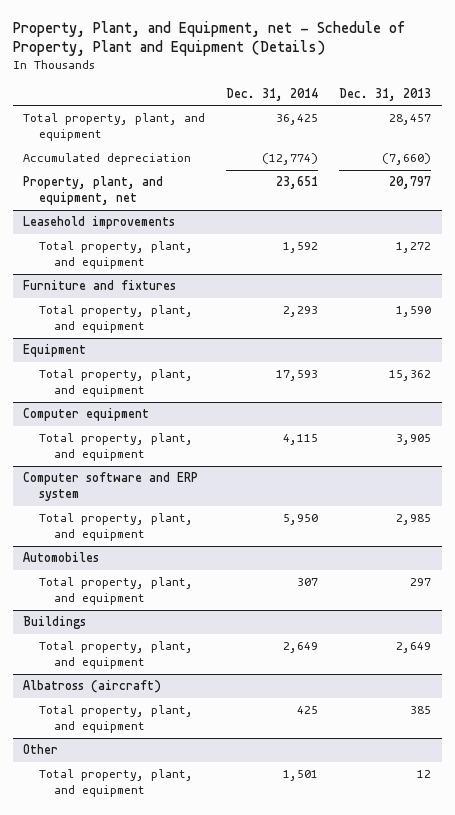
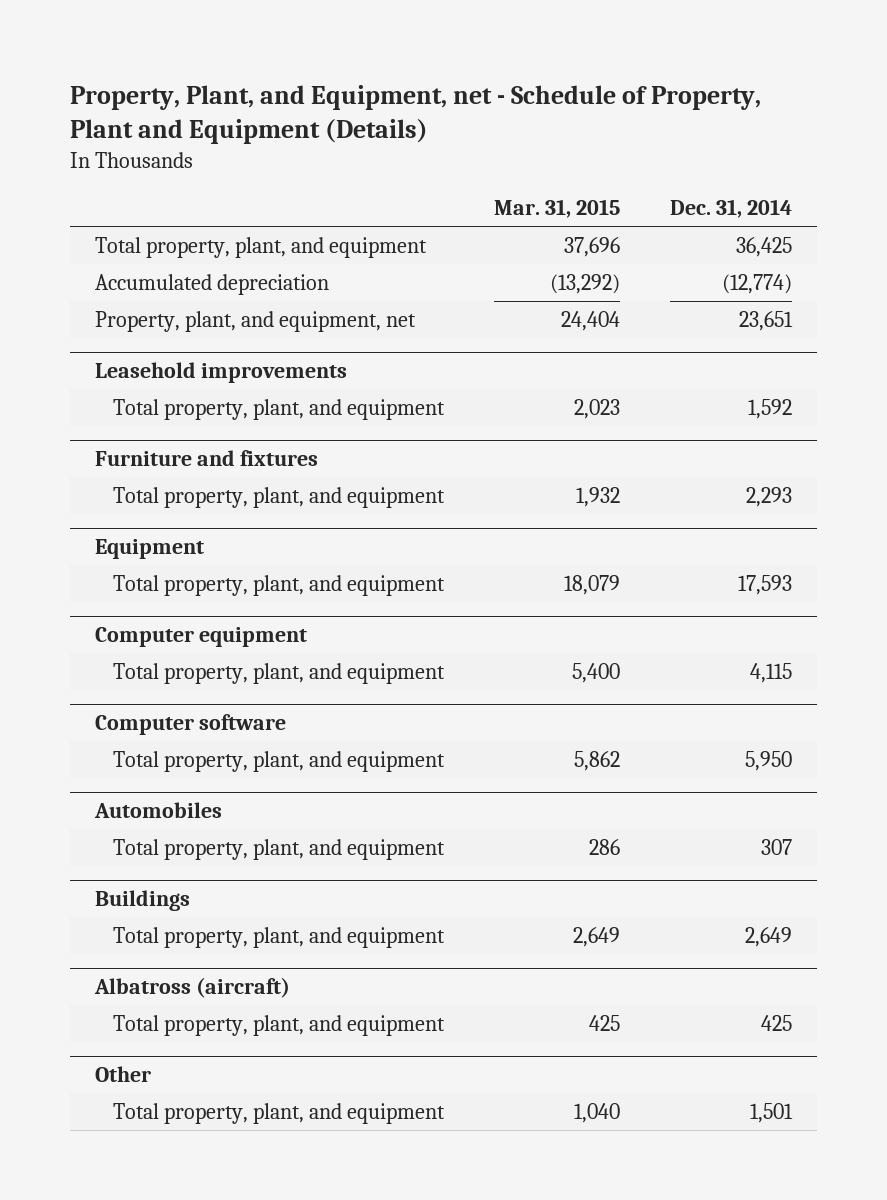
- | Dec. 31, 2014 | Dec. 31, 2013
+ | Mar. 31, 2015 | Dec. 31, 2014
- Computer software and ERP system
+ Computer software

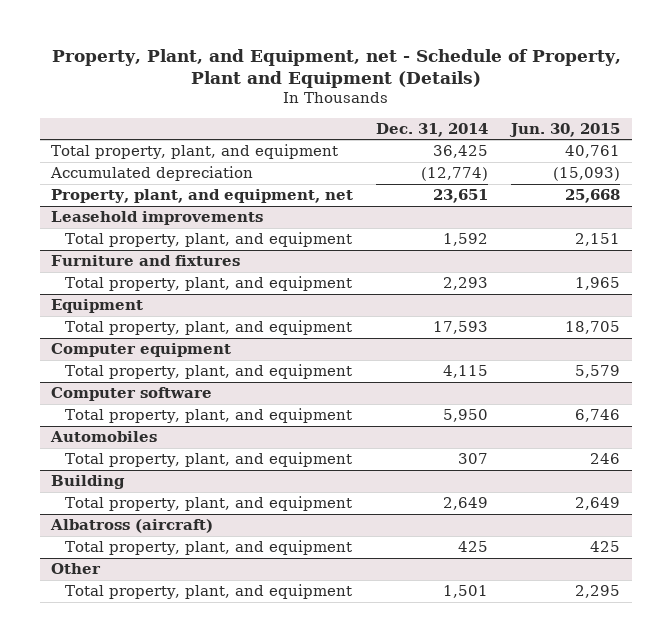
- | Mar. 31, 2015 | Dec. 31, 2014
+ | Dec. 31, 2014 | Jun. 30, 2015
- Buildings
+ Building

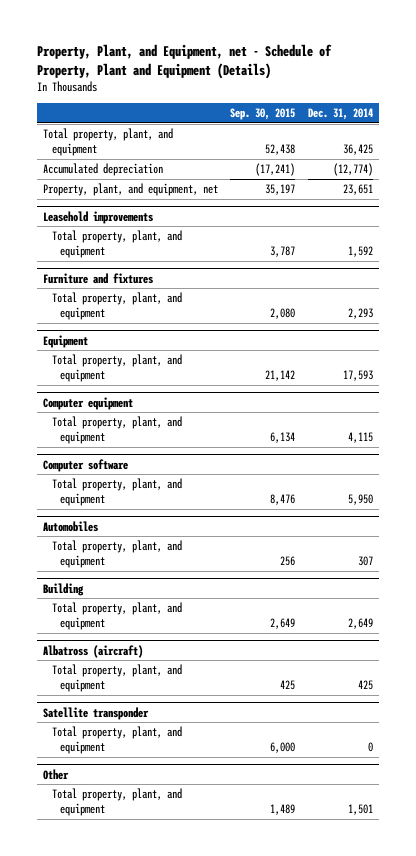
- | Dec. 31, 2014 | Jun. 30, 2015
+ | Sep. 30, 2015 | Dec. 31, 2014
+ Satellite transponder
+ Total property, plant, and equipment | 6,000 | 0

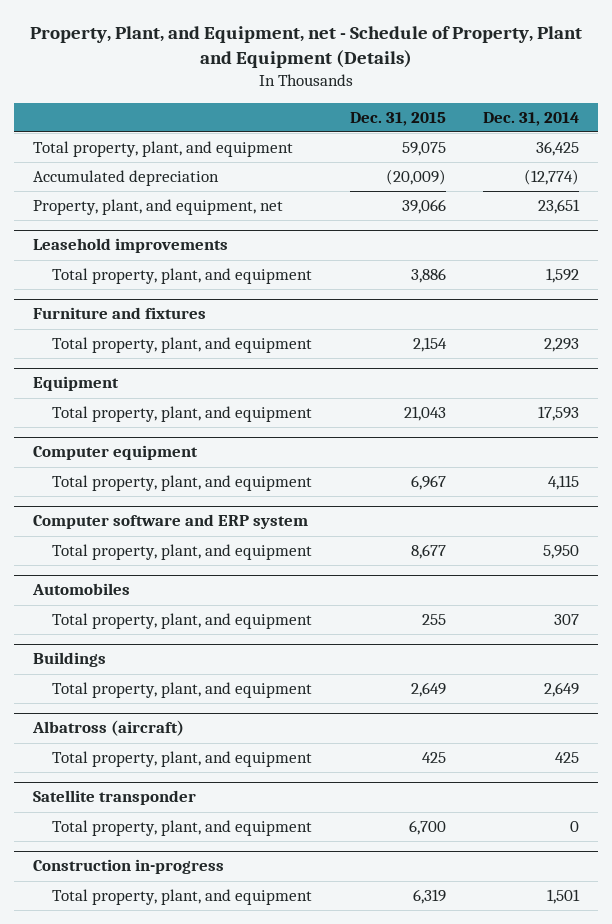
- | Sep. 30, 2015 | Dec. 31, 2014
+ | Dec. 31, 2015 | Dec. 31, 2014
- Computer software
+ Computer software and ERP system
- Building
+ Buildings
- Other
+ Construction in-progress

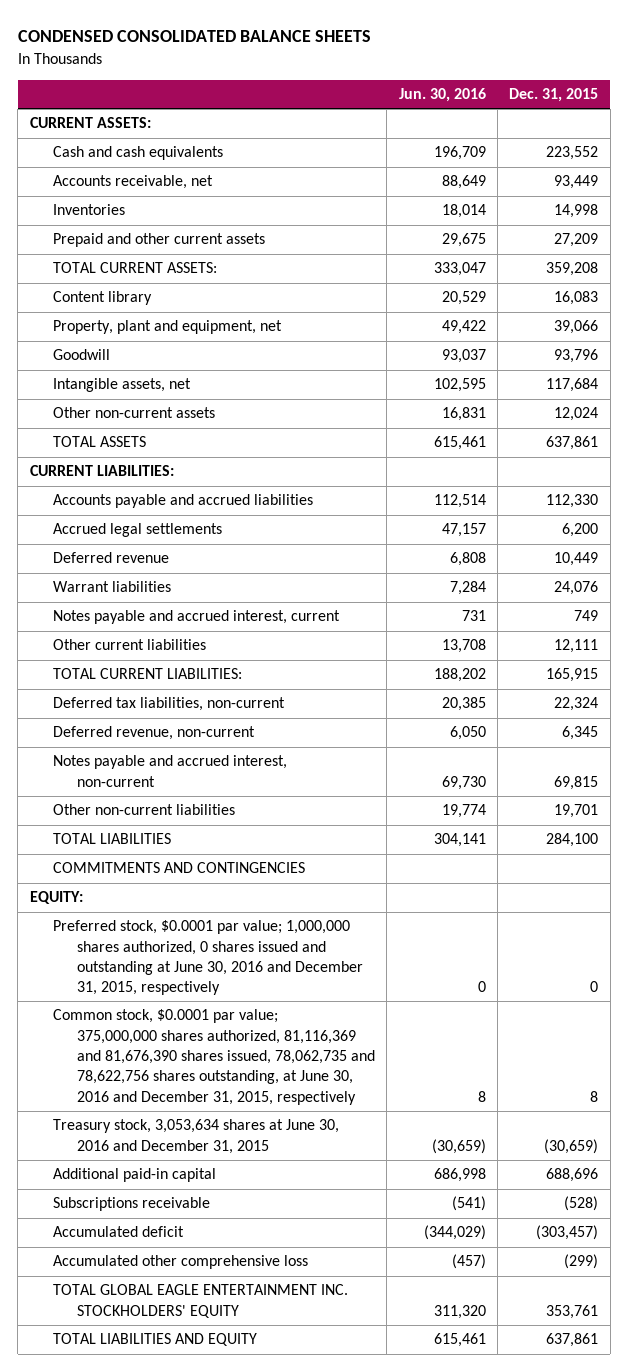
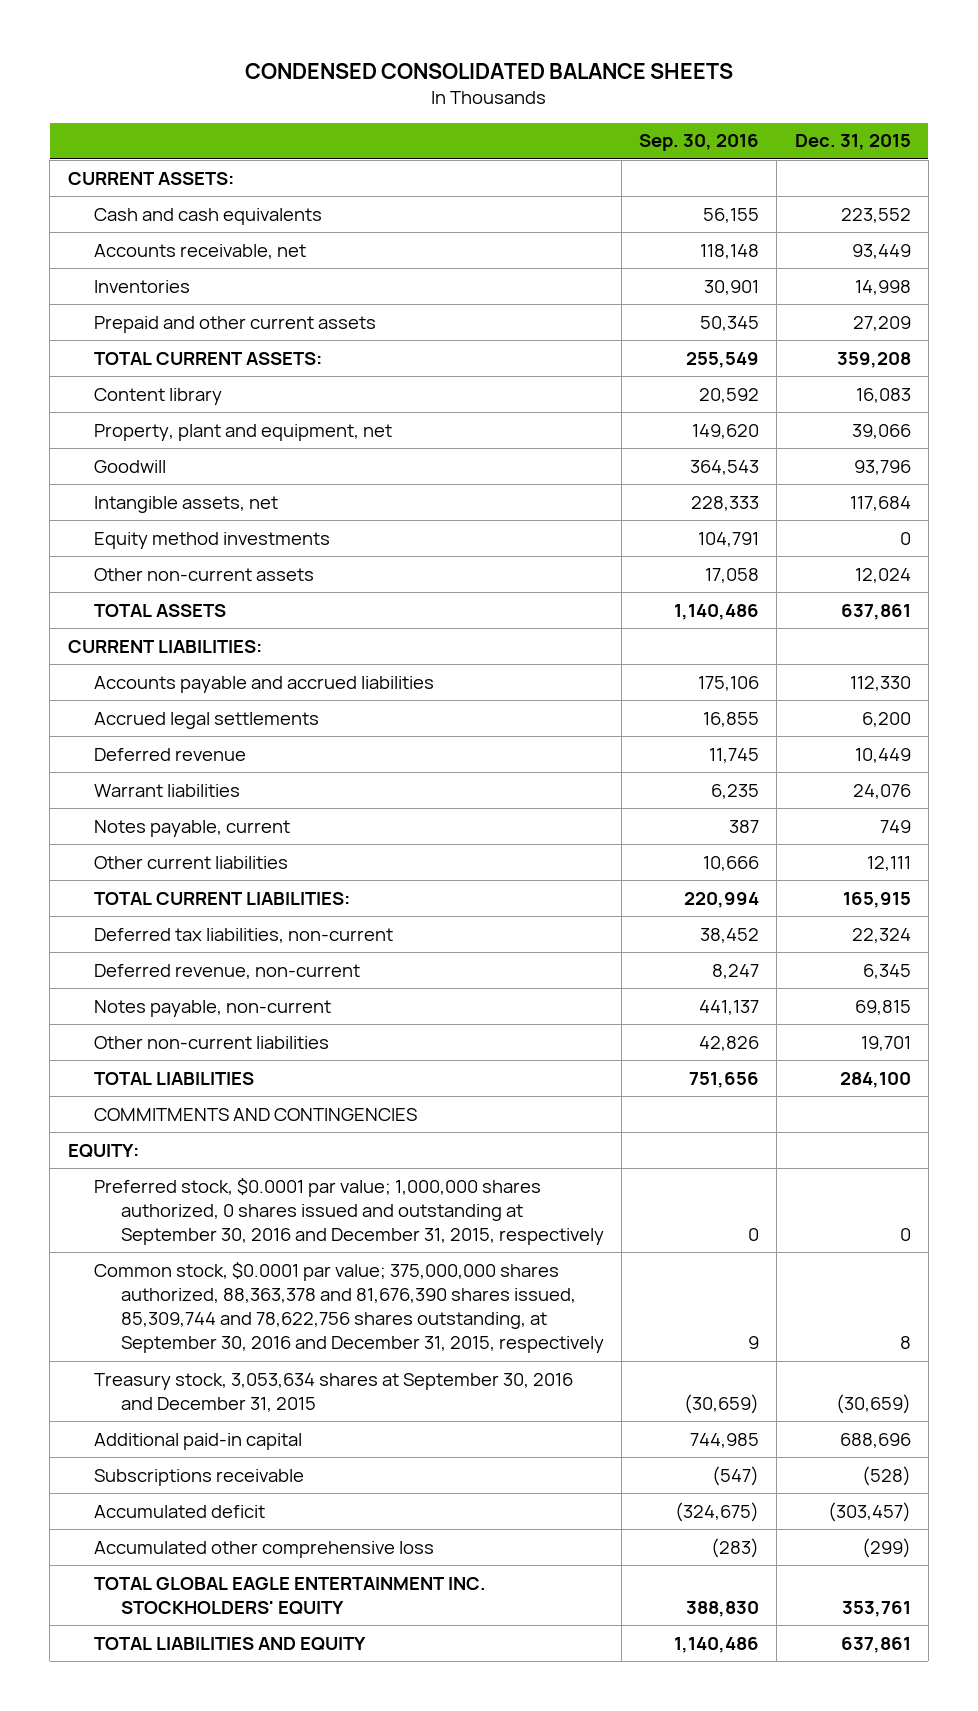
- | Jun. 30, 2016 | Dec. 31, 2015
+ | Sep. 30, 2016 | Dec. 31, 2015
+ Equity method investments | 104,791 | 0
- Notes payable and accrued interest, current | 731 | 749
+ Notes payable, current | 387 | 749
- Notes payable and accrued interest, non-current | 69,730 | 69,815
+ Notes payable, non-current | 441,137 | 69,815
- Preferred stock, $0.0001 par value; 1,000,000 shares authorized, 0 shares issued and outstanding at June 30, 2016 and December 31, 2015, respectively | 0 | 0
- Common stock, $0.0001 par value; 375,000,000 shares authorized, 81,116,369 and 81,676,390 shares issued, 78,062,735 and 78,622,756 shares outstanding, at June 30, 2016 and December 31, 2015, respectively | 8 | 8
- Treasury stock, 3,053,634 shares at June 30, 2016 and December 31, 2015 | (30,659) | (30,659)
+ Preferred stock, $0.0001 par value; 1,000,000 shares authorized, 0 shares issued and outstanding at September 30, 2016 and December 31, 2015, respectively | 0 | 0
+ Common stock, $0.0001 par value; 375,000,000 shares authorized, 88,363,378 and 81,676,390 shares issued, 85,309,744 and 78,622,756 shares outstanding, at September 30, 2016 and December 31, 2015, respectively | 9 | 8
+ Treasury stock, 3,053,634 shares at September 30, 2016 and December 31, 2015 | (30,659) | (30,659)

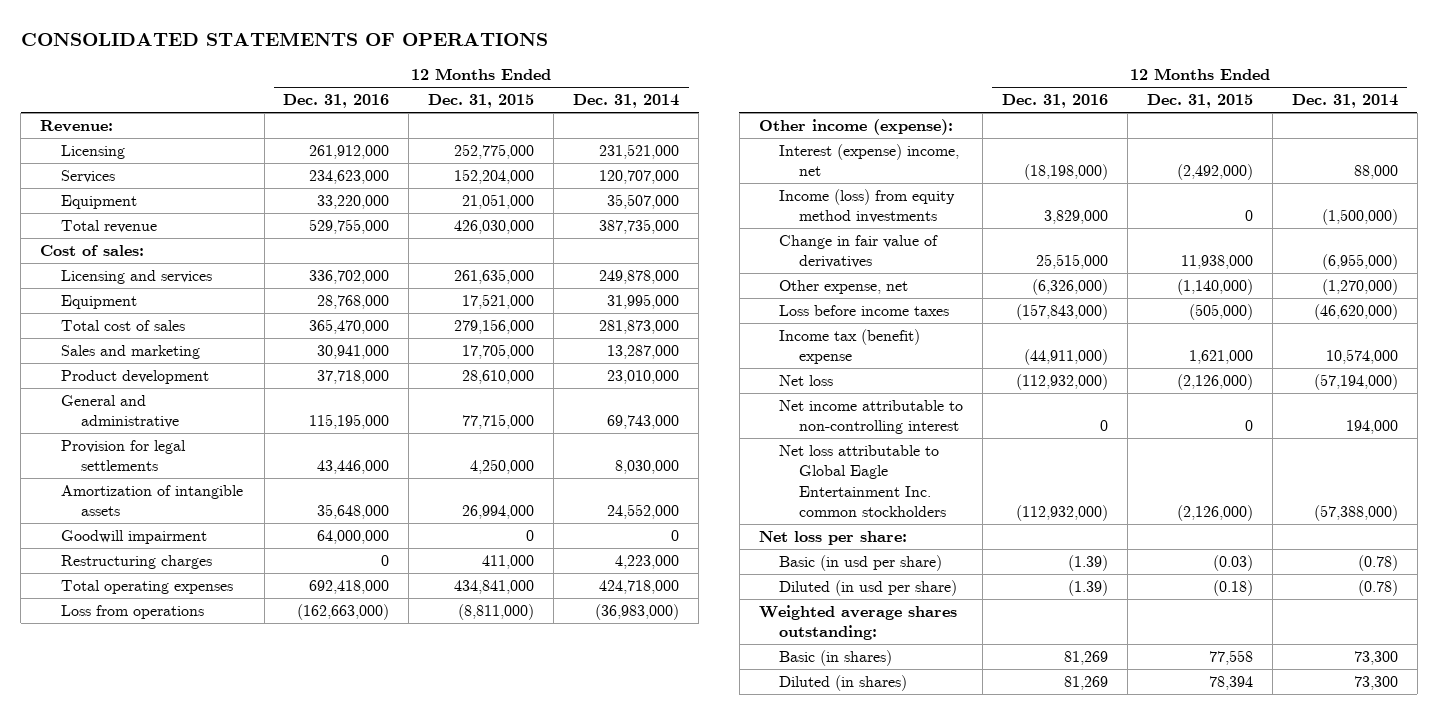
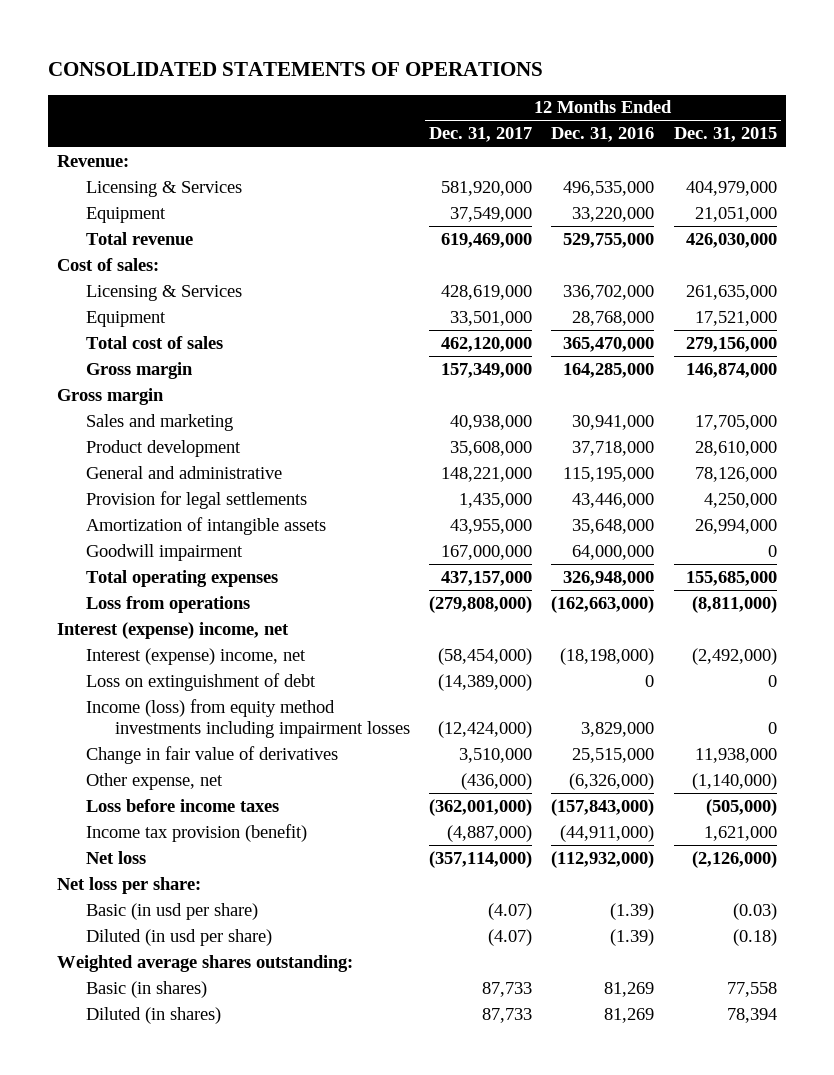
- | 12 Months Ended Dec. 31, 2016 | 12 Months Ended Dec. 31, 2015 | 12 Months Ended Dec. 31, 2014
+ | 12 Months Ended Dec. 31, 2017 | 12 Months Ended Dec. 31, 2016 | 12 Months Ended Dec. 31, 2015
- Licensing | 261,912,000 | 252,775,000 | 231,521,000
- Services | 234,623,000 | 152,204,000 | 120,707,000
+ Licensing & Services | 581,920,000 | 496,535,000 | 404,979,000
- Licensing and services | 336,702,000 | 261,635,000 | 249,878,000
+ Licensing & Services | 428,619,000 | 336,702,000 | 261,635,000
+ Gross margin | 157,349,000 | 164,285,000 | 146,874,000
+ Gross margin
- General and administrative | 115,195,000 | 77,715,000 | 69,743,000
+ General and administrative | 148,221,000 | 115,195,000 | 78,126,000
- Restructuring charges | 0 | 411,000 | 4,223,000
- Total operating expenses | 692,418,000 | 434,841,000 | 424,718,000
+ Total operating expenses | 437,157,000 | 326,948,000 | 155,685,000
- Other income (expense):
+ Interest (expense) income, net
- Income (loss) from equity method investments | 3,829,000 | 0 | (1,500,000)
+ Loss on extinguishment of debt | (14,389,000) | 0 | 0
+ Income (loss) from equity method investments including impairment losses | (12,424,000) | 3,829,000 | 0
- Income tax (benefit) expense | (44,911,000) | 1,621,000 | 10,574,000
+ Income tax provision (benefit) | (4,887,000) | (44,911,000) | 1,621,000
- Net income attributable to non-controlling interest | 0 | 0 | 194,000
- Net loss attributable to Global Eagle Entertainment Inc. common stockholders | (112,932,000) | (2,126,000) | (57,388,000)

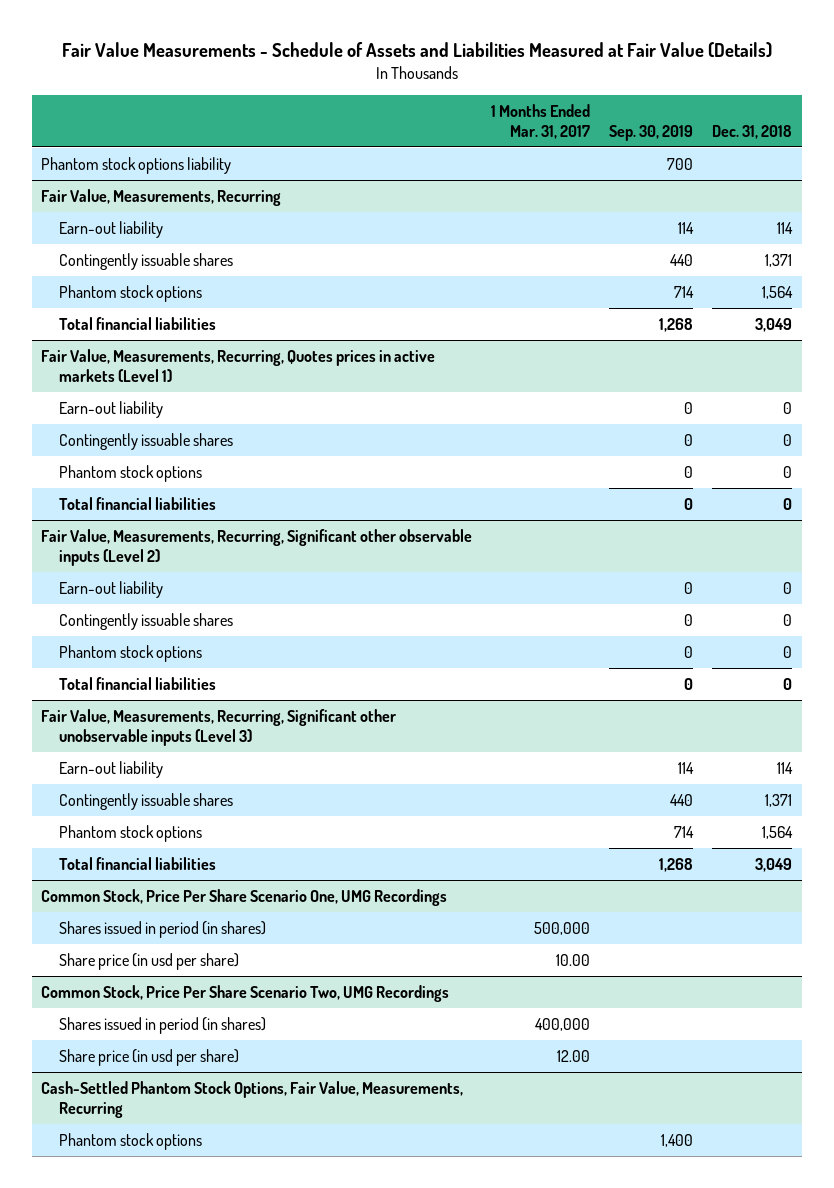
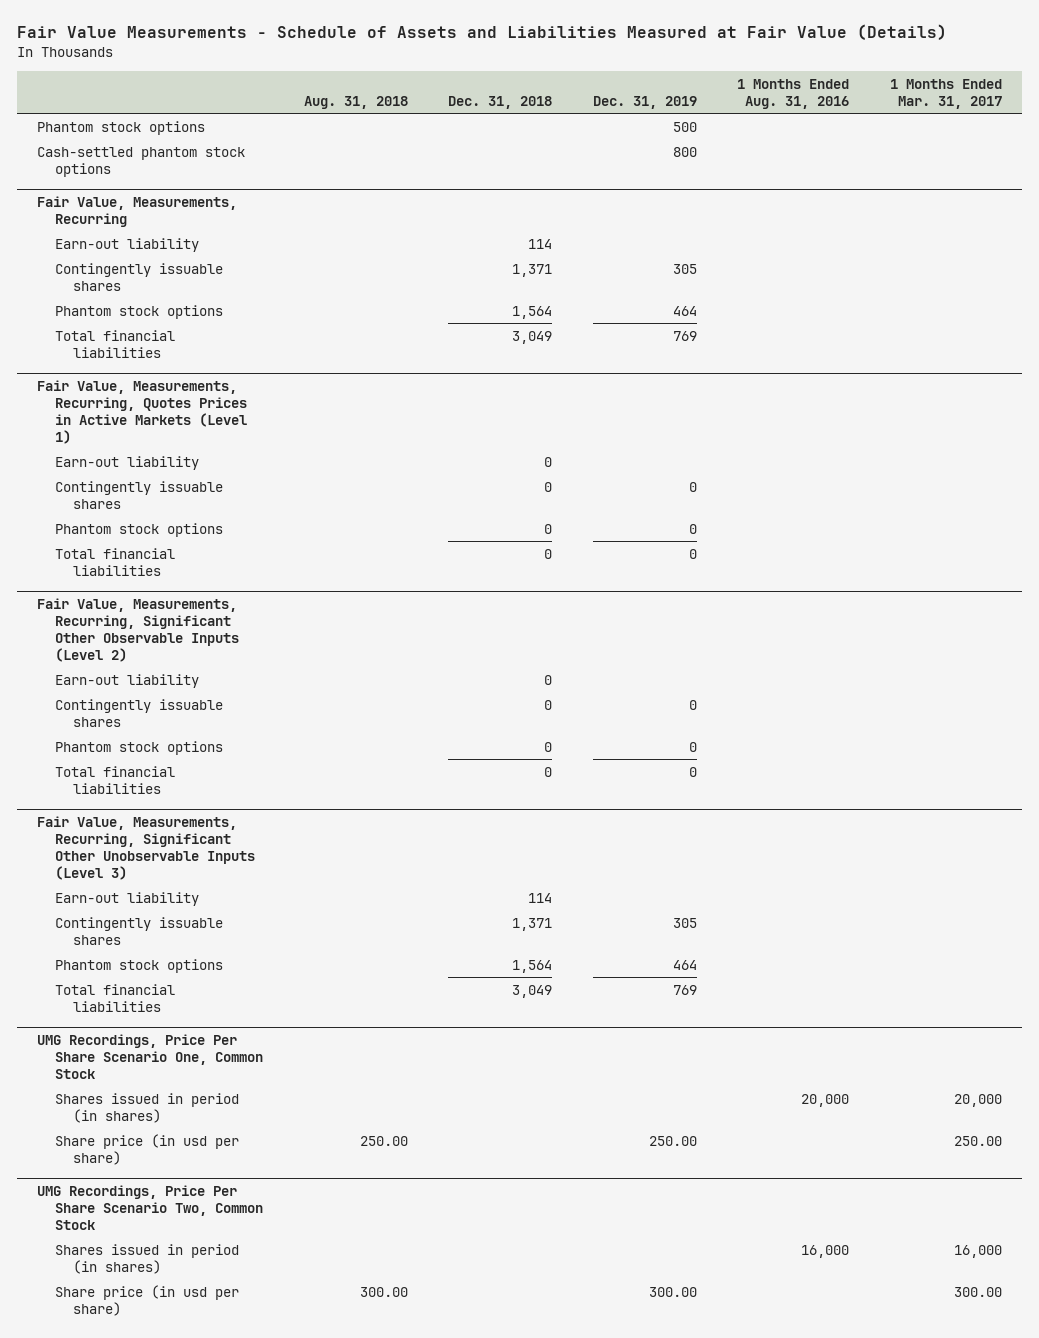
- | 1 Months Ended Mar. 31, 2017 | Sep. 30, 2019 | Dec. 31, 2018
+ | Aug. 31, 2018 | Dec. 31, 2018 | Dec. 31, 2019 | 1 Months Ended Aug. 31, 2016 | 1 Months Ended Mar. 31, 2017
- Phantom stock options liability | | 700 |
+ Phantom stock options | | | 500 | |
+ Cash-settled phantom stock options | | | 800 | |
- Fair Value, Measurements, Recurring, Quotes prices in active markets (Level 1)
+ Fair Value, Measurements, Recurring, Quotes Prices in Active Markets (Level 1)
- Fair Value, Measurements, Recurring, Significant other observable inputs (Level 2)
+ Fair Value, Measurements, Recurring, Significant Other Observable Inputs (Level 2)
- Fair Value, Measurements, Recurring, Significant other unobservable inputs (Level 3)
+ Fair Value, Measurements, Recurring, Significant Other Unobservable Inputs (Level 3)
- Common Stock, Price Per Share Scenario One, UMG Recordings
- Shares issued in period (in shares) | 500,000 | |
- Share price (in usd per share) | 10.00 | |
- Common Stock, Price Per Share Scenario Two, UMG Recordings
- Shares issued in period (in shares) | 400,000 | |
- Share price (in usd per share) | 12.00 | |
- Cash-Settled Phantom Stock Options, Fair Value, Measurements, Recurring
- Phantom stock options | | 1,400 |
+ UMG Recordings, Price Per Share Scenario One, Common Stock
+ Shares issued in period (in shares) | | | | 20,000 | 20,000
+ Share price (in usd per share) | 250.00 | | 250.00 | | 250.00
+ UMG Recordings, Price Per Share Scenario Two, Common Stock
+ Shares issued in period (in shares) | | | | 16,000 | 16,000
+ Share price (in usd per share) | 300.00 | | 300.00 | | 300.00

